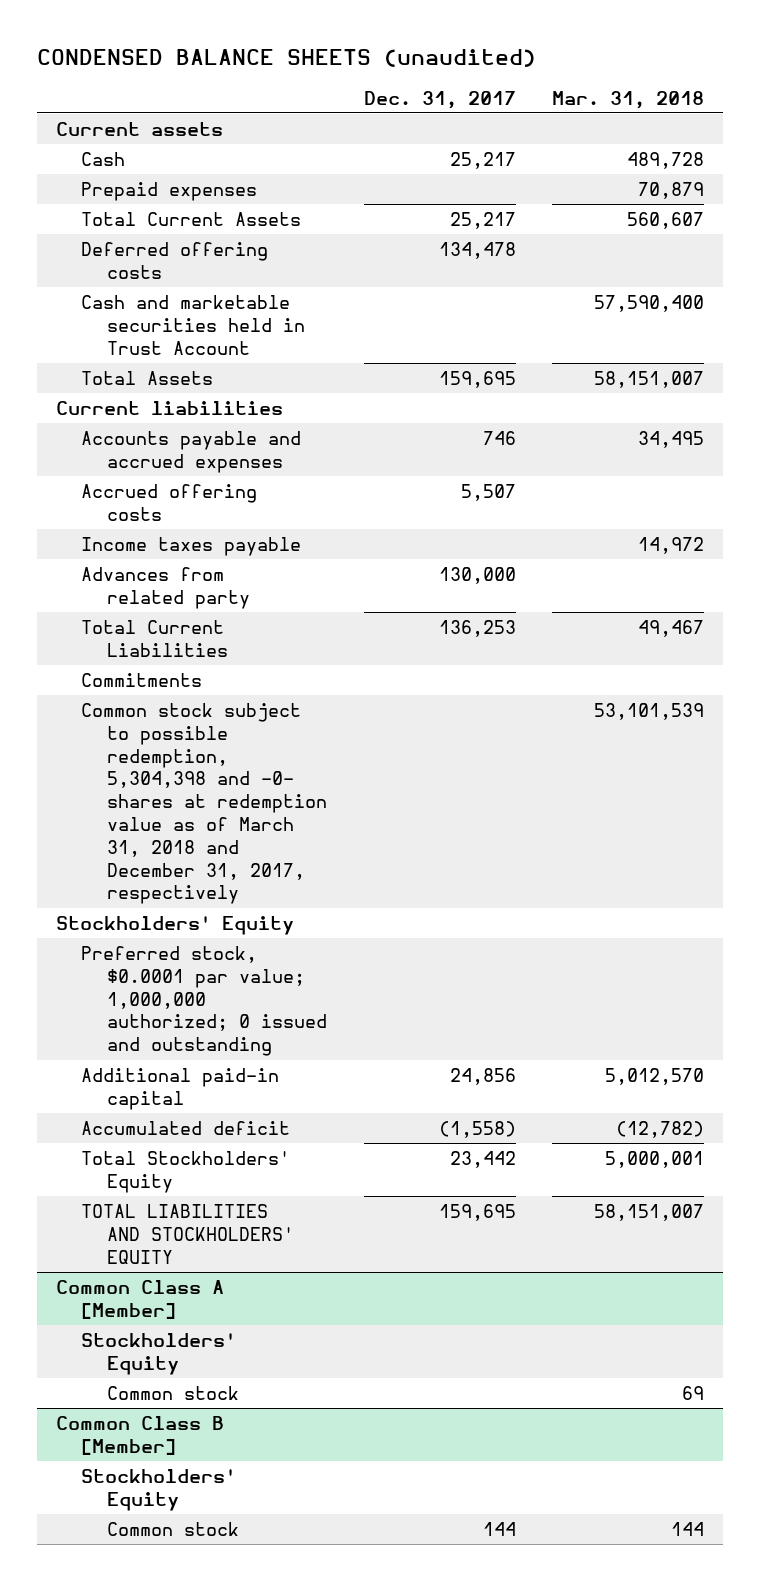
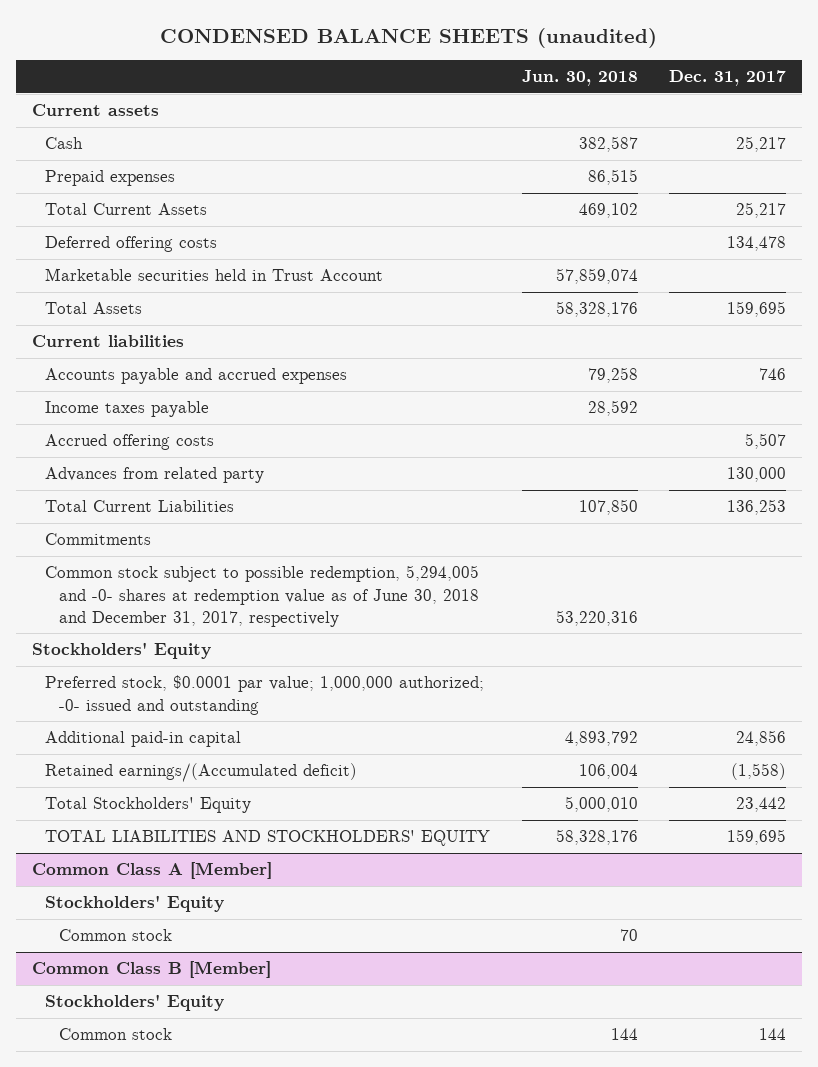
- | Dec. 31, 2017 | Mar. 31, 2018
+ | Jun. 30, 2018 | Dec. 31, 2017
- Cash and marketable securities held in Trust Account | | 57,590,400
+ Marketable securities held in Trust Account | 57,859,074 |
moved down: Accrued offering costs | | 5,507
- Common stock subject to possible redemption, 5,304,398 and -0- shares at redemption value as of March 31, 2018 and December 31, 2017, respectively | | 53,101,539
+ Common stock subject to possible redemption, 5,294,005 and -0- shares at redemption value as of June 30, 2018 and December 31, 2017, respectively | 53,220,316 |
- Preferred stock, $0.0001 par value; 1,000,000 authorized; 0 issued and outstanding
+ Preferred stock, $0.0001 par value; 1,000,000 authorized; -0- issued and outstanding
- Accumulated deficit | (1,558) | (12,782)
+ Retained earnings/(Accumulated deficit) | 106,004 | (1,558)

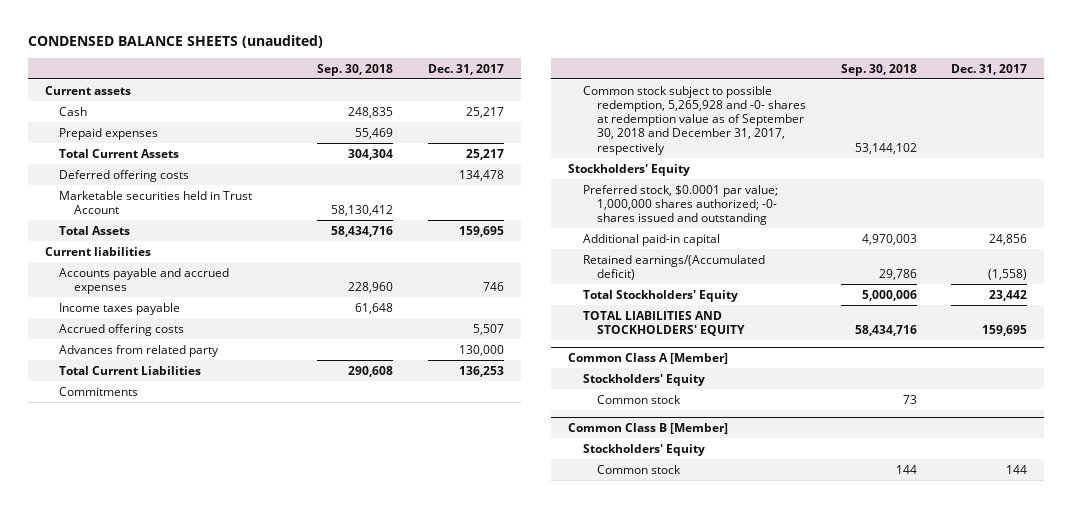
- | Jun. 30, 2018 | Dec. 31, 2017
+ | Sep. 30, 2018 | Dec. 31, 2017
- Common stock subject to possible redemption, 5,294,005 and -0- shares at redemption value as of June 30, 2018 and December 31, 2017, respectively | 53,220,316 |
+ Common stock subject to possible redemption, 5,265,928 and -0- shares at redemption value as of September 30, 2018 and December 31, 2017, respectively | 53,144,102 |
- Preferred stock, $0.0001 par value; 1,000,000 authorized; -0- issued and outstanding
+ Preferred stock, $0.0001 par value; 1,000,000 shares authorized; -0- shares issued and outstanding

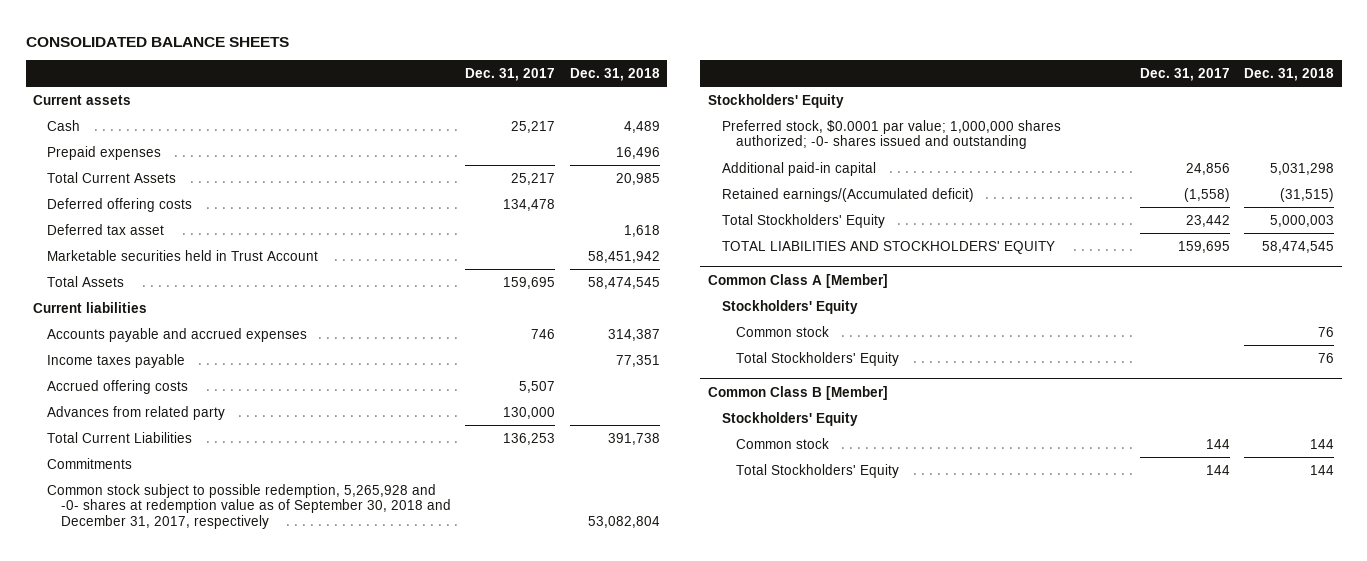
- CONDENSED BALANCE SHEETS (unaudited)
+ CONSOLIDATED BALANCE SHEETS
- | Sep. 30, 2018 | Dec. 31, 2017
+ | Dec. 31, 2017 | Dec. 31, 2018
+ Deferred tax asset | | 1,618
@ Common Class A [Member]
+ Total Stockholders' Equity | | 76
@ Common Class B [Member]
+ Total Stockholders' Equity | 144 | 144

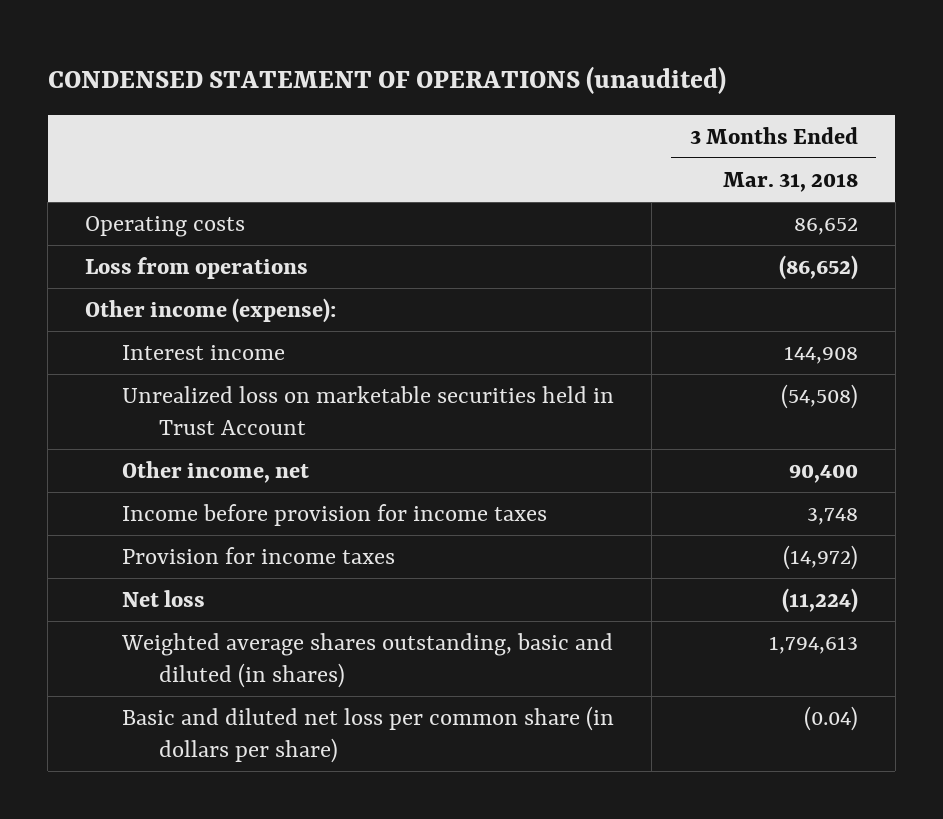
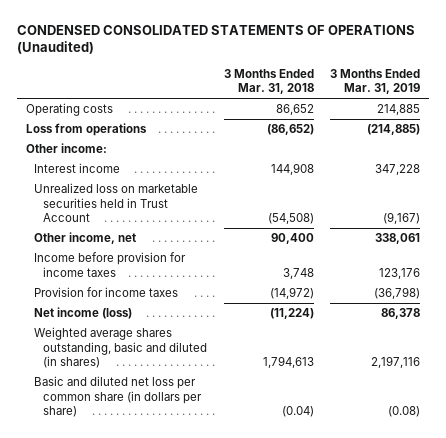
- CONDENSED STATEMENT OF OPERATIONS (unaudited)
+ CONDENSED CONSOLIDATED STATEMENTS OF OPERATIONS (Unaudited)
- | 3 Months Ended Mar. 31, 2018
+ | 3 Months Ended Mar. 31, 2018 | 3 Months Ended Mar. 31, 2019
- Other income (expense):
+ Other income:
- Net loss | (11,224)
+ Net income (loss) | (11,224) | 86,378

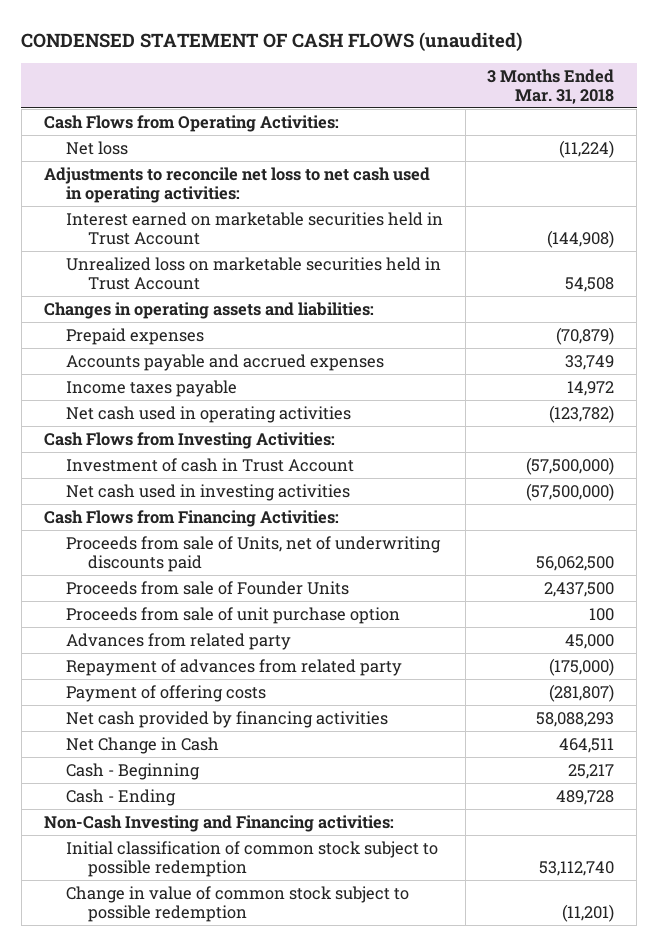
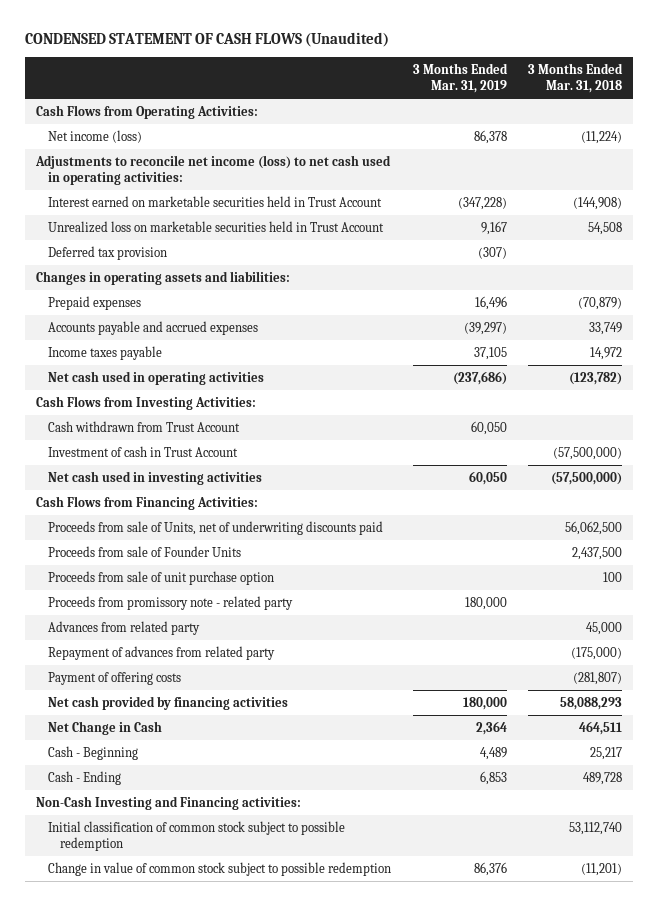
- CONDENSED STATEMENT OF CASH FLOWS (unaudited)
+ CONDENSED STATEMENT OF CASH FLOWS (Unaudited)
- | 3 Months Ended Mar. 31, 2018
+ | 3 Months Ended Mar. 31, 2019 | 3 Months Ended Mar. 31, 2018
- Net loss | (11,224)
- Adjustments to reconcile net loss to net cash used in operating activities:
+ Net income (loss) | 86,378 | (11,224)
+ Adjustments to reconcile net income (loss) to net cash used in operating activities:
+ Deferred tax provision | (307) |
+ Cash withdrawn from Trust Account | 60,050 |
+ Proceeds from promissory note - related party | 180,000 |

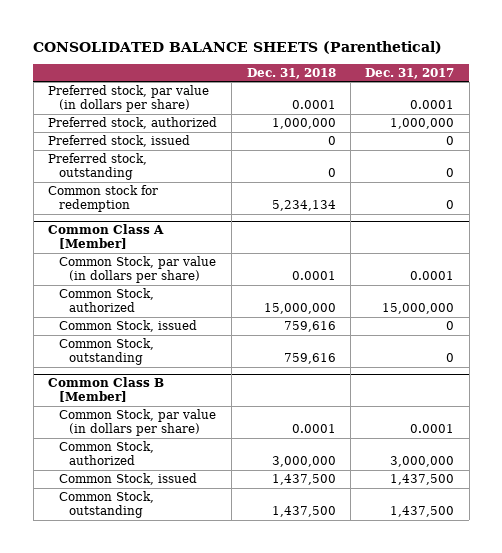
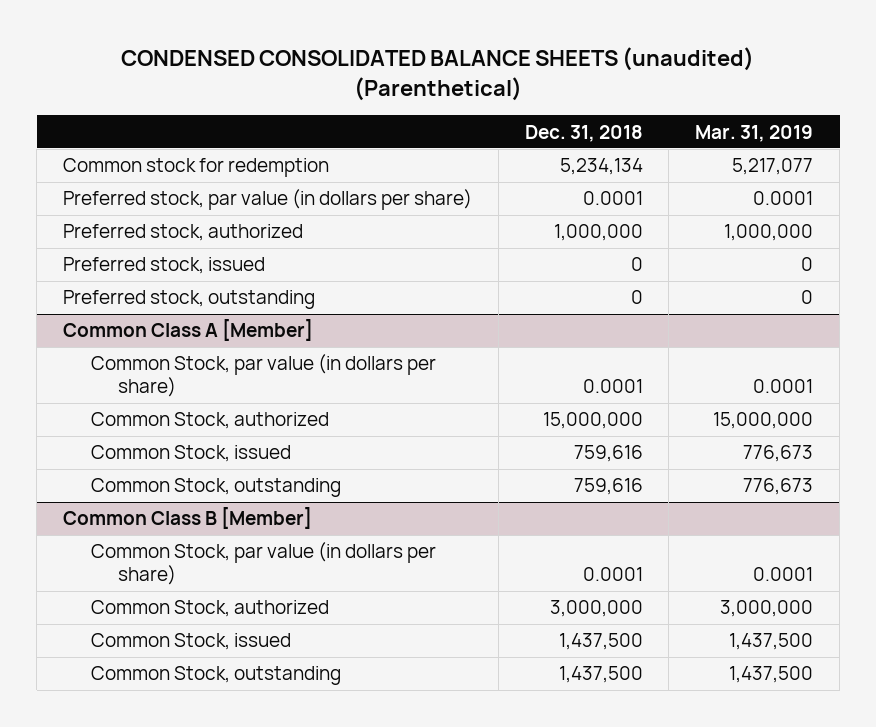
- CONSOLIDATED BALANCE SHEETS (Parenthetical)
+ CONDENSED CONSOLIDATED BALANCE SHEETS (unaudited) (Parenthetical)
- | Dec. 31, 2018 | Dec. 31, 2017
+ | Dec. 31, 2018 | Mar. 31, 2019
moved up: Common stock for redemption | 5,234,134 | 5,217,077

